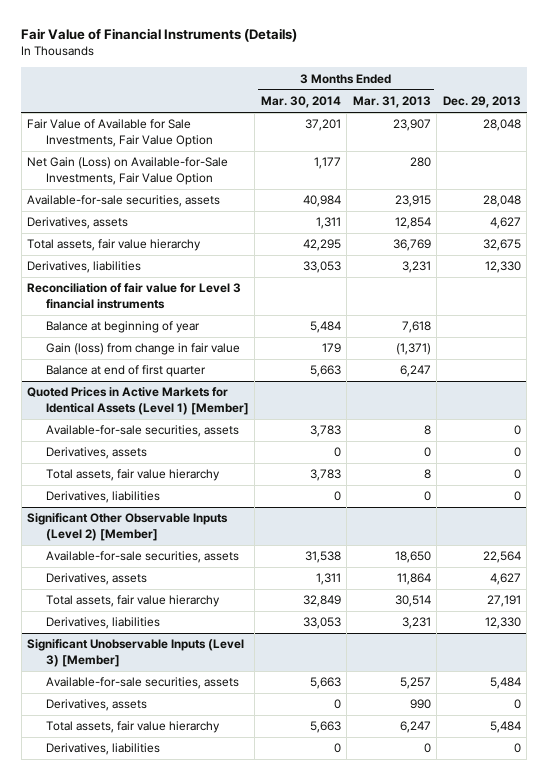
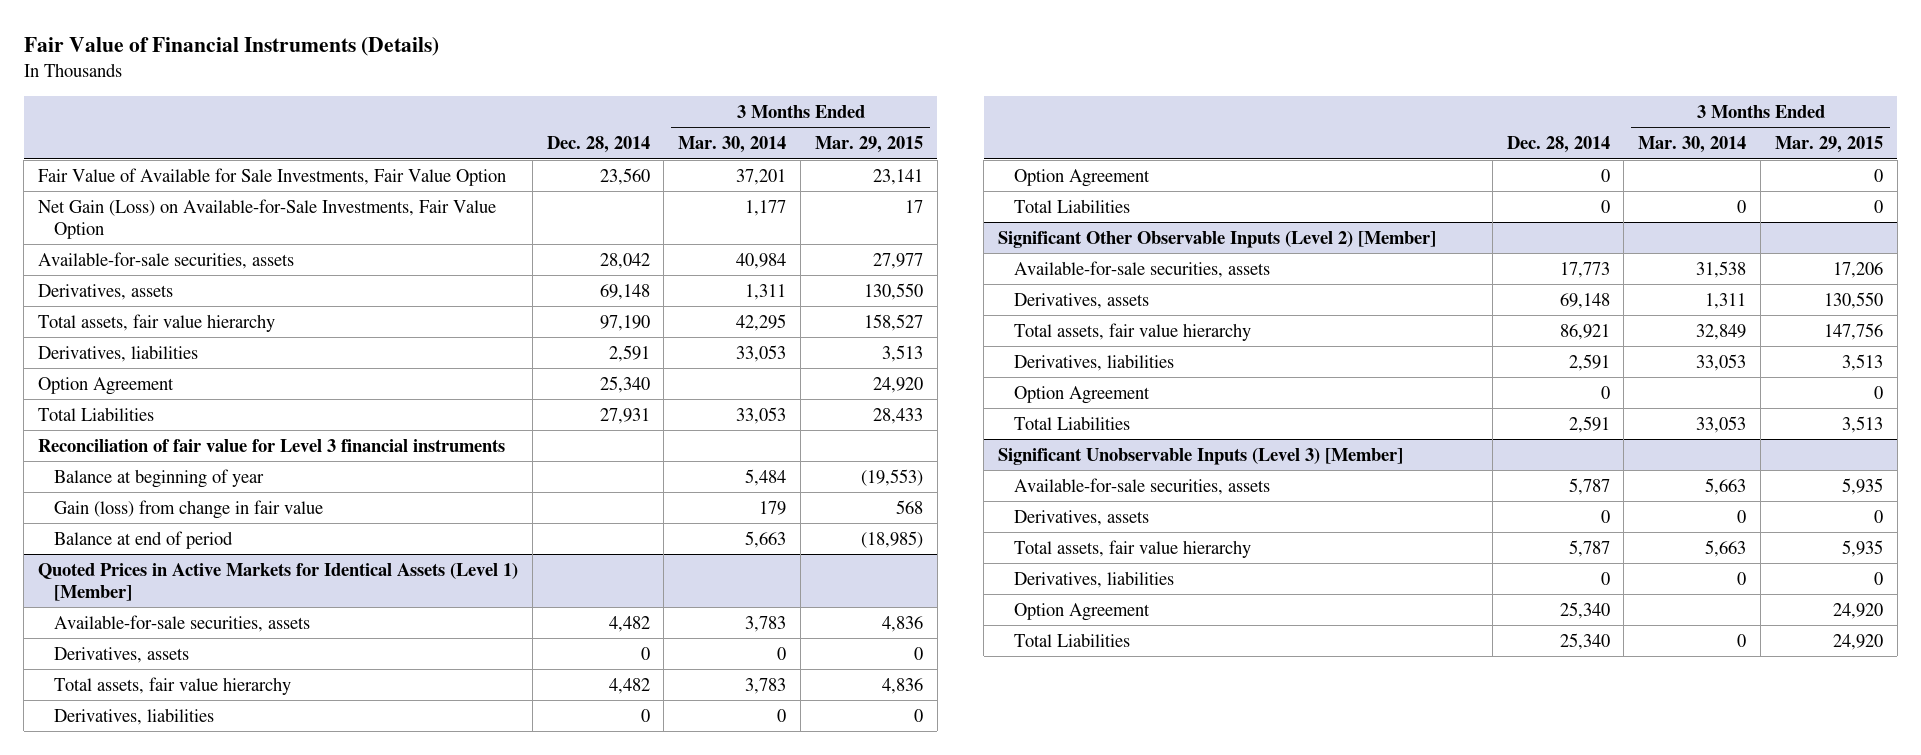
- | 3 Months Ended Mar. 30, 2014 | 3 Months Ended Mar. 31, 2013 | Dec. 29, 2013
+ | Dec. 28, 2014 | 3 Months Ended Mar. 30, 2014 | 3 Months Ended Mar. 29, 2015
+ Option Agreement | 25,340 | | 24,920
+ Total Liabilities | 27,931 | 33,053 | 28,433
- Balance at end of first quarter | 5,663 | 6,247 |
+ Balance at end of period | | 5,663 | (18,985)
@ Quoted Prices in Active Markets for Identical Assets (Level 1) [Member]
+ Option Agreement | 0 | | 0
+ Total Liabilities | 0 | 0 | 0
@ Significant Other Observable Inputs (Level 2) [Member]
+ Option Agreement | 0 | | 0
+ Total Liabilities | 2,591 | 33,053 | 3,513
@ Significant Unobservable Inputs (Level 3) [Member]
+ Option Agreement | 25,340 | | 24,920
+ Total Liabilities | 25,340 | 0 | 24,920

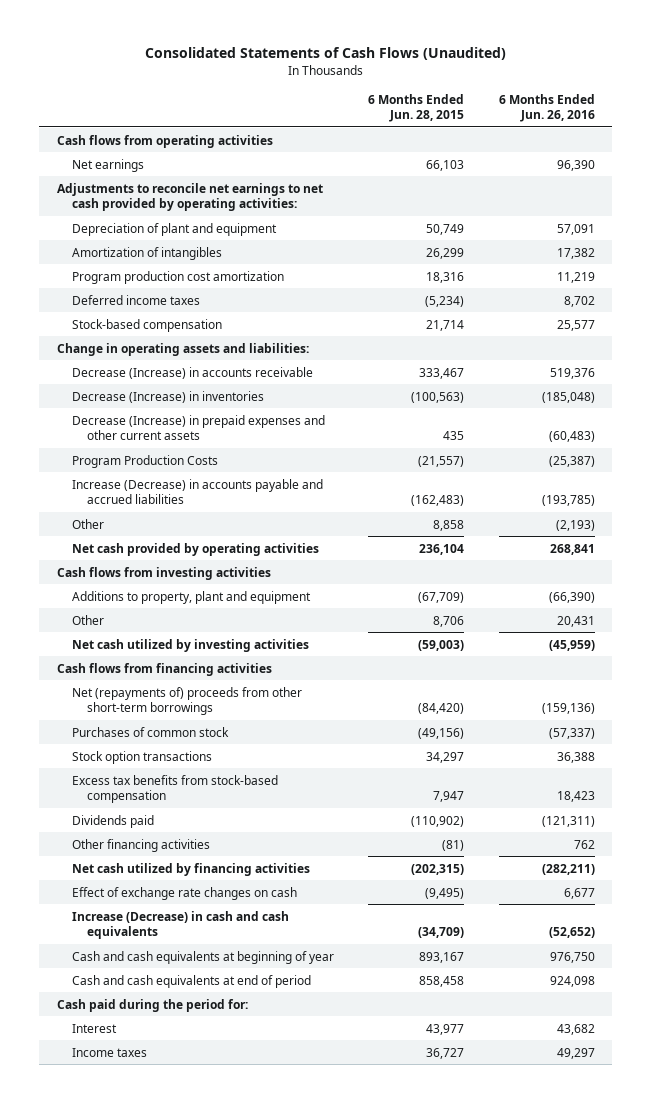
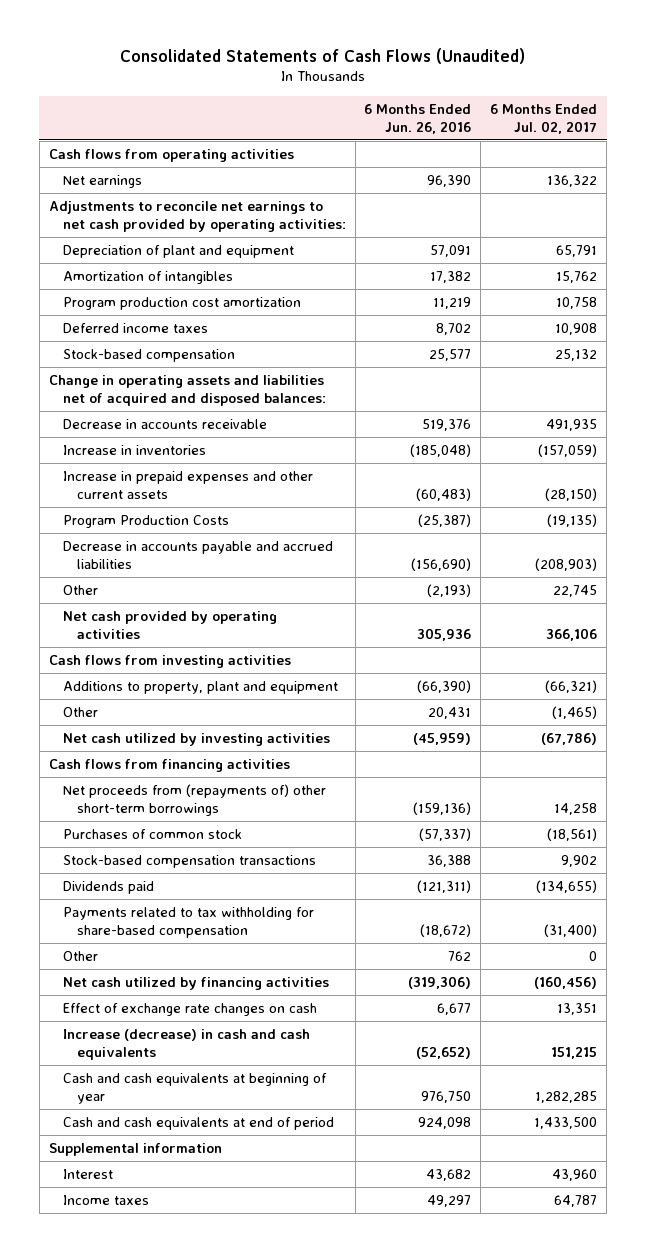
- | 6 Months Ended Jun. 28, 2015 | 6 Months Ended Jun. 26, 2016
+ | 6 Months Ended Jun. 26, 2016 | 6 Months Ended Jul. 02, 2017
- Change in operating assets and liabilities:
- Decrease (Increase) in accounts receivable | 333,467 | 519,376
- Decrease (Increase) in inventories | (100,563) | (185,048)
- Decrease (Increase) in prepaid expenses and other current assets | 435 | (60,483)
+ Change in operating assets and liabilities net of acquired and disposed balances:
+ Decrease in accounts receivable | 519,376 | 491,935
+ Increase in inventories | (185,048) | (157,059)
+ Increase in prepaid expenses and other current assets | (60,483) | (28,150)
- Increase (Decrease) in accounts payable and accrued liabilities | (162,483) | (193,785)
+ Decrease in accounts payable and accrued liabilities | (156,690) | (208,903)
- Net cash provided by operating activities | 236,104 | 268,841
+ Net cash provided by operating activities | 305,936 | 366,106
- Net (repayments of) proceeds from other short-term borrowings | (84,420) | (159,136)
+ Net proceeds from (repayments of) other short-term borrowings | (159,136) | 14,258
- Stock option transactions | 34,297 | 36,388
- Excess tax benefits from stock-based compensation | 7,947 | 18,423
+ Stock-based compensation transactions | 36,388 | 9,902
- Other financing activities | (81) | 762
- Net cash utilized by financing activities | (202,315) | (282,211)
+ Payments related to tax withholding for share-based compensation | (18,672) | (31,400)
+ Other | 762 | 0
+ Net cash utilized by financing activities | (319,306) | (160,456)
- Increase (Decrease) in cash and cash equivalents | (34,709) | (52,652)
+ Increase (decrease) in cash and cash equivalents | (52,652) | 151,215
- Cash paid during the period for:
+ Supplemental information

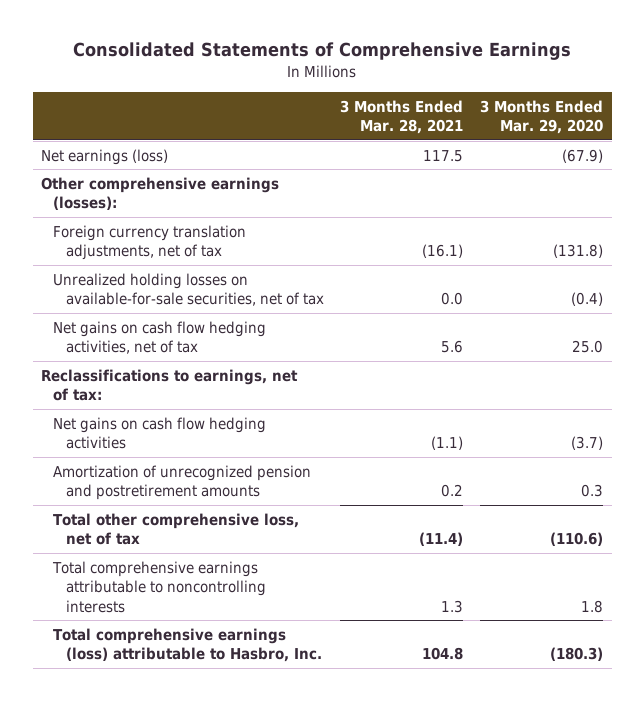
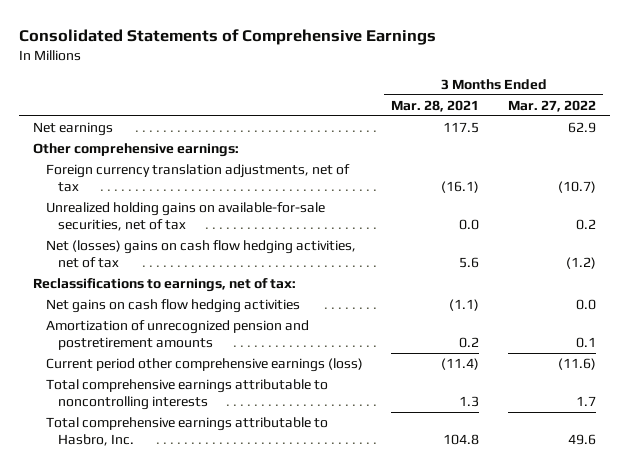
- | 3 Months Ended Mar. 28, 2021 | 3 Months Ended Mar. 29, 2020
+ | 3 Months Ended Mar. 28, 2021 | 3 Months Ended Mar. 27, 2022
- Net earnings (loss) | 117.5 | (67.9)
- Other comprehensive earnings (losses):
+ Net earnings | 117.5 | 62.9
+ Other comprehensive earnings:
- Unrealized holding losses on available-for-sale securities, net of tax | 0.0 | (0.4)
- Net gains on cash flow hedging activities, net of tax | 5.6 | 25.0
+ Unrealized holding gains on available-for-sale securities, net of tax | 0.0 | 0.2
+ Net (losses) gains on cash flow hedging activities, net of tax | 5.6 | (1.2)
- Total other comprehensive loss, net of tax | (11.4) | (110.6)
+ Current period other comprehensive earnings (loss) | (11.4) | (11.6)
- Total comprehensive earnings (loss) attributable to Hasbro, Inc. | 104.8 | (180.3)
+ Total comprehensive earnings attributable to Hasbro, Inc. | 104.8 | 49.6

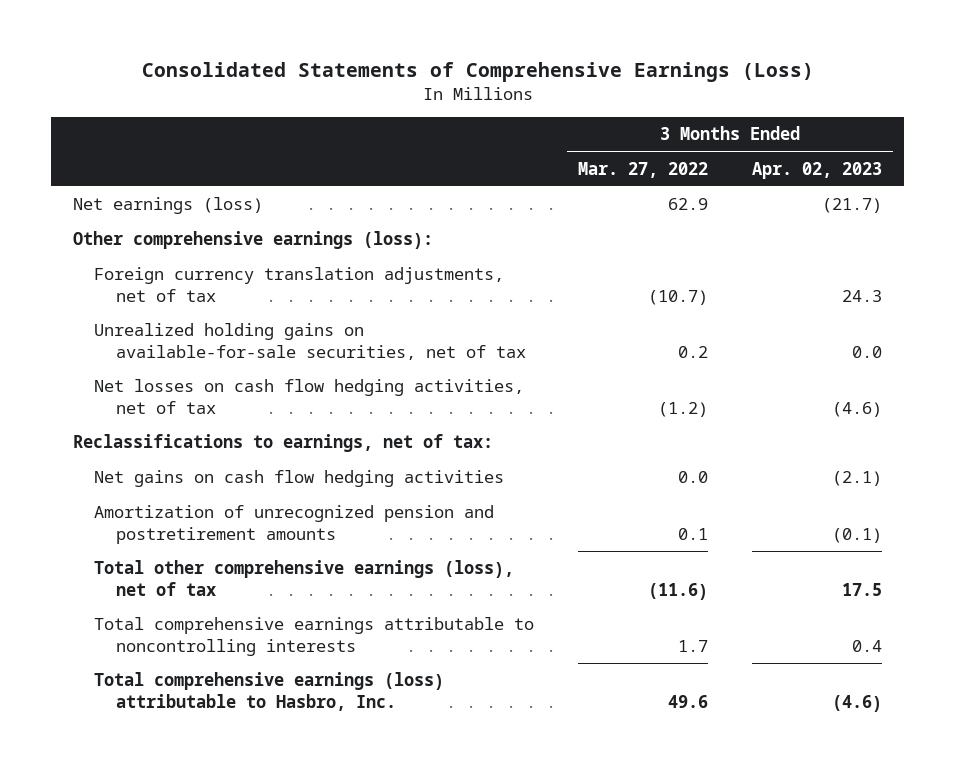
- Consolidated Statements of Comprehensive Earnings
+ Consolidated Statements of Comprehensive Earnings (Loss)
- | 3 Months Ended Mar. 28, 2021 | 3 Months Ended Mar. 27, 2022
+ | 3 Months Ended Mar. 27, 2022 | 3 Months Ended Apr. 02, 2023
- Net earnings | 117.5 | 62.9
- Other comprehensive earnings:
+ Net earnings (loss) | 62.9 | (21.7)
+ Other comprehensive earnings (loss):
- Net (losses) gains on cash flow hedging activities, net of tax | 5.6 | (1.2)
+ Net losses on cash flow hedging activities, net of tax | (1.2) | (4.6)
- Current period other comprehensive earnings (loss) | (11.4) | (11.6)
+ Total other comprehensive earnings (loss), net of tax | (11.6) | 17.5
- Total comprehensive earnings attributable to Hasbro, Inc. | 104.8 | 49.6
+ Total comprehensive earnings (loss) attributable to Hasbro, Inc. | 49.6 | (4.6)

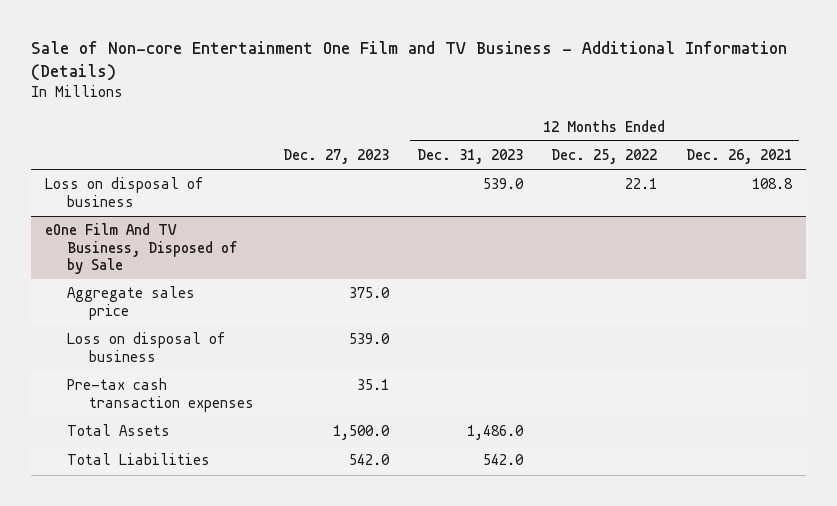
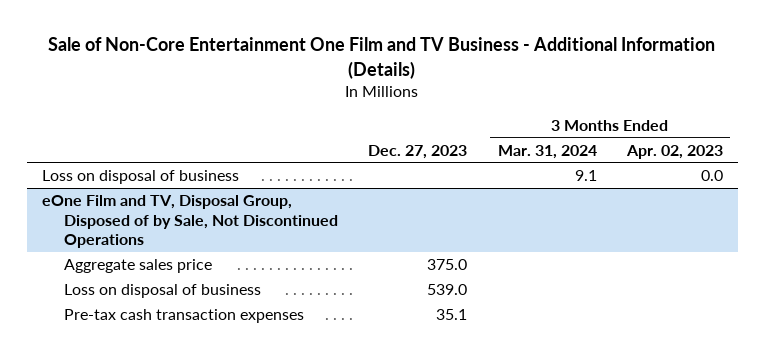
- Sale of Non-core Entertainment One Film and TV Business - Additional Information (Details)
+ Sale of Non-Core Entertainment One Film and TV Business - Additional Information (Details)
- | Dec. 27, 2023 | 12 Months Ended Dec. 31, 2023 | 12 Months Ended Dec. 25, 2022 | 12 Months Ended Dec. 26, 2021
+ | Dec. 27, 2023 | 3 Months Ended Mar. 31, 2024 | 3 Months Ended Apr. 02, 2023
- eOne Film And TV Business, Disposed of by Sale
+ eOne Film and TV, Disposal Group, Disposed of by Sale, Not Discontinued Operations
- Total Assets | 1,500.0 | 1,486.0 | |
- Total Liabilities | 542.0 | 542.0 | |

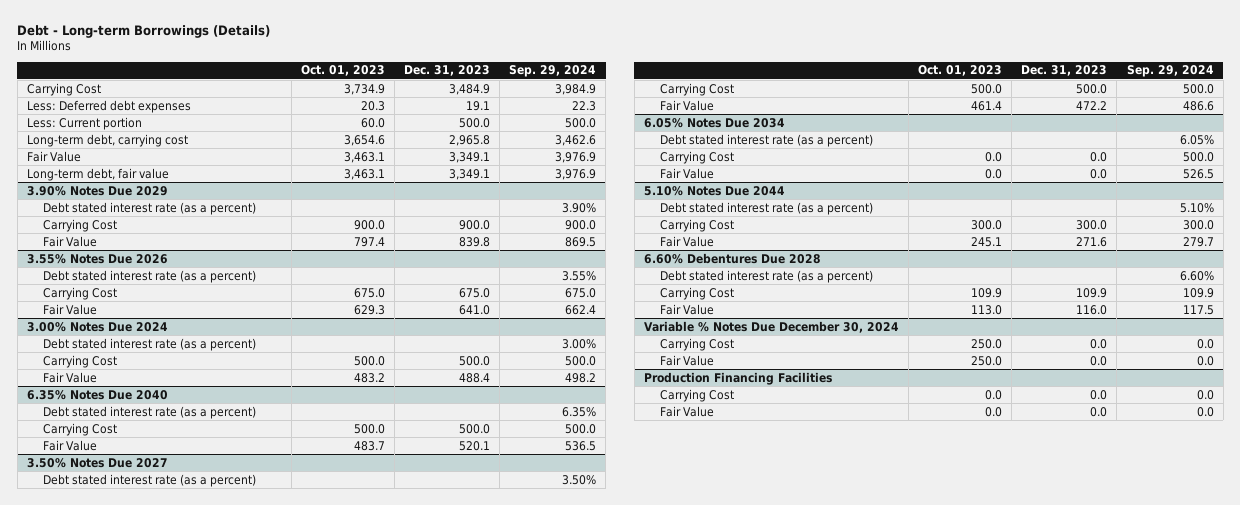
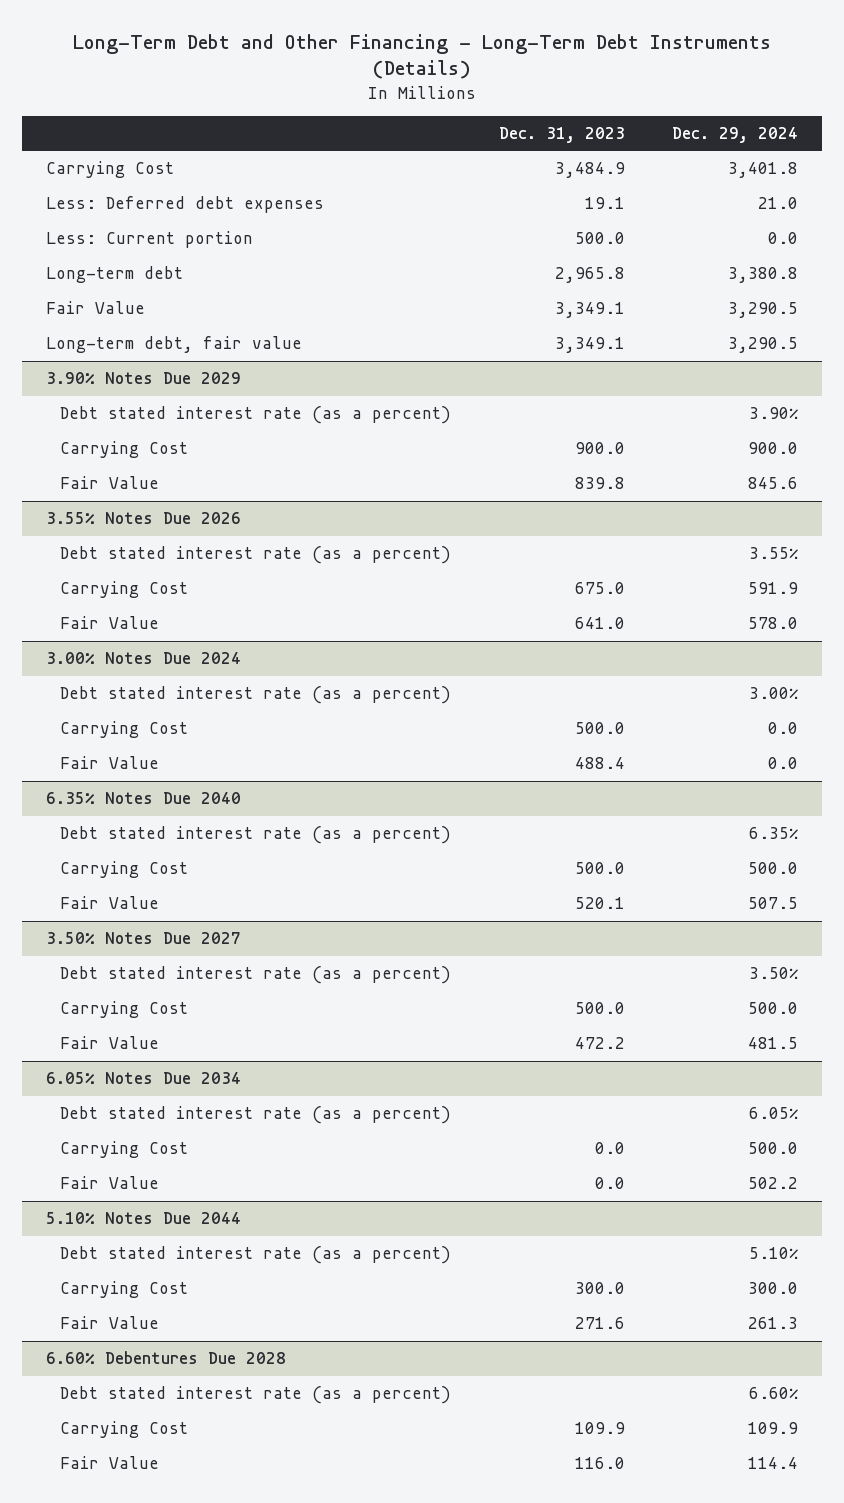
- Debt - Long-term Borrowings (Details)
+ Long-Term Debt and Other Financing - Long-Term Debt Instruments (Details)
- | Oct. 01, 2023 | Dec. 31, 2023 | Sep. 29, 2024
+ | Dec. 31, 2023 | Dec. 29, 2024
- Long-term debt, carrying cost | 3,654.6 | 2,965.8 | 3,462.6
+ Long-term debt | 2,965.8 | 3,380.8
- Variable % Notes Due December 30, 2024
- Carrying Cost | 250.0 | 0.0 | 0.0
- Fair Value | 250.0 | 0.0 | 0.0
- Production Financing Facilities
- Carrying Cost | 0.0 | 0.0 | 0.0
- Fair Value | 0.0 | 0.0 | 0.0

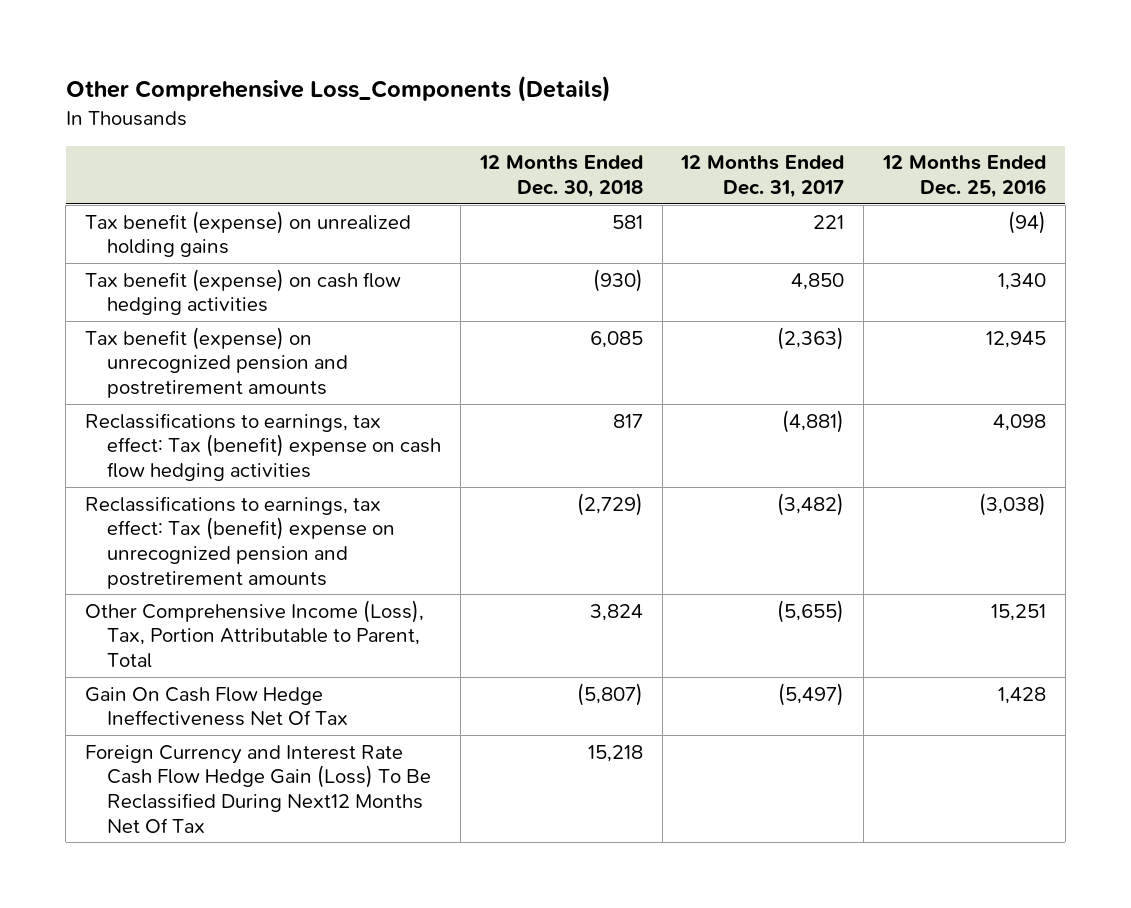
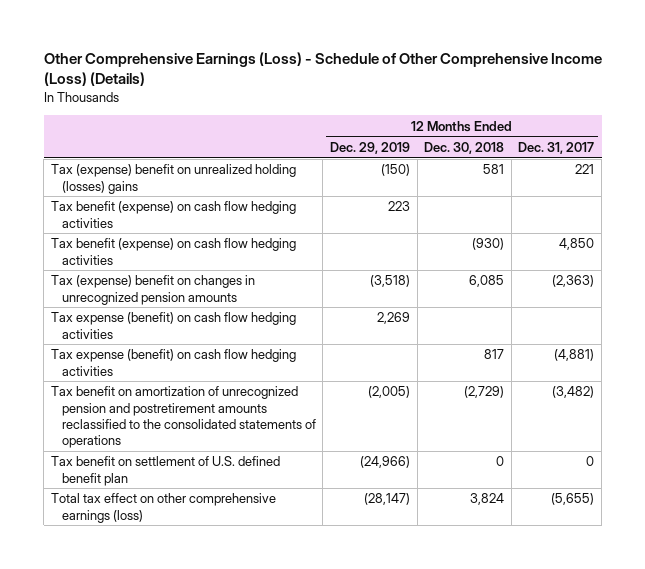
- Other Comprehensive Loss_Components (Details)
+ Other Comprehensive Earnings (Loss) - Schedule of Other Comprehensive Income (Loss) (Details)
- | 12 Months Ended Dec. 30, 2018 | 12 Months Ended Dec. 31, 2017 | 12 Months Ended Dec. 25, 2016
+ | 12 Months Ended Dec. 29, 2019 | 12 Months Ended Dec. 30, 2018 | 12 Months Ended Dec. 31, 2017
- Tax benefit (expense) on unrealized holding gains | 581 | 221 | (94)
+ Tax (expense) benefit on unrealized holding (losses) gains | (150) | 581 | 221
+ Tax benefit (expense) on cash flow hedging activities | 223 | |
- Tax benefit (expense) on unrecognized pension and postretirement amounts | 6,085 | (2,363) | 12,945
- Reclassifications to earnings, tax effect: Tax (benefit) expense on cash flow hedging activities | 817 | (4,881) | 4,098
- Reclassifications to earnings, tax effect: Tax (benefit) expense on unrecognized pension and postretirement amounts | (2,729) | (3,482) | (3,038)
- Other Comprehensive Income (Loss), Tax, Portion Attributable to Parent, Total | 3,824 | (5,655) | 15,251
- Gain On Cash Flow Hedge Ineffectiveness Net Of Tax | (5,807) | (5,497) | 1,428
- Foreign Currency and Interest Rate Cash Flow Hedge Gain (Loss) To Be Reclassified During Next12 Months Net Of Tax | 15,218 | |
+ Tax (expense) benefit on changes in unrecognized pension amounts | (3,518) | 6,085 | (2,363)
+ Tax expense (benefit) on cash flow hedging activities | 2,269 | |
+ Tax expense (benefit) on cash flow hedging activities | | 817 | (4,881)
+ Tax benefit on amortization of unrecognized pension and postretirement amounts reclassified to the consolidated statements of operations | (2,005) | (2,729) | (3,482)
+ Tax benefit on settlement of U.S. defined benefit plan | (24,966) | 0 | 0
+ Total tax effect on other comprehensive earnings (loss) | (28,147) | 3,824 | (5,655)

